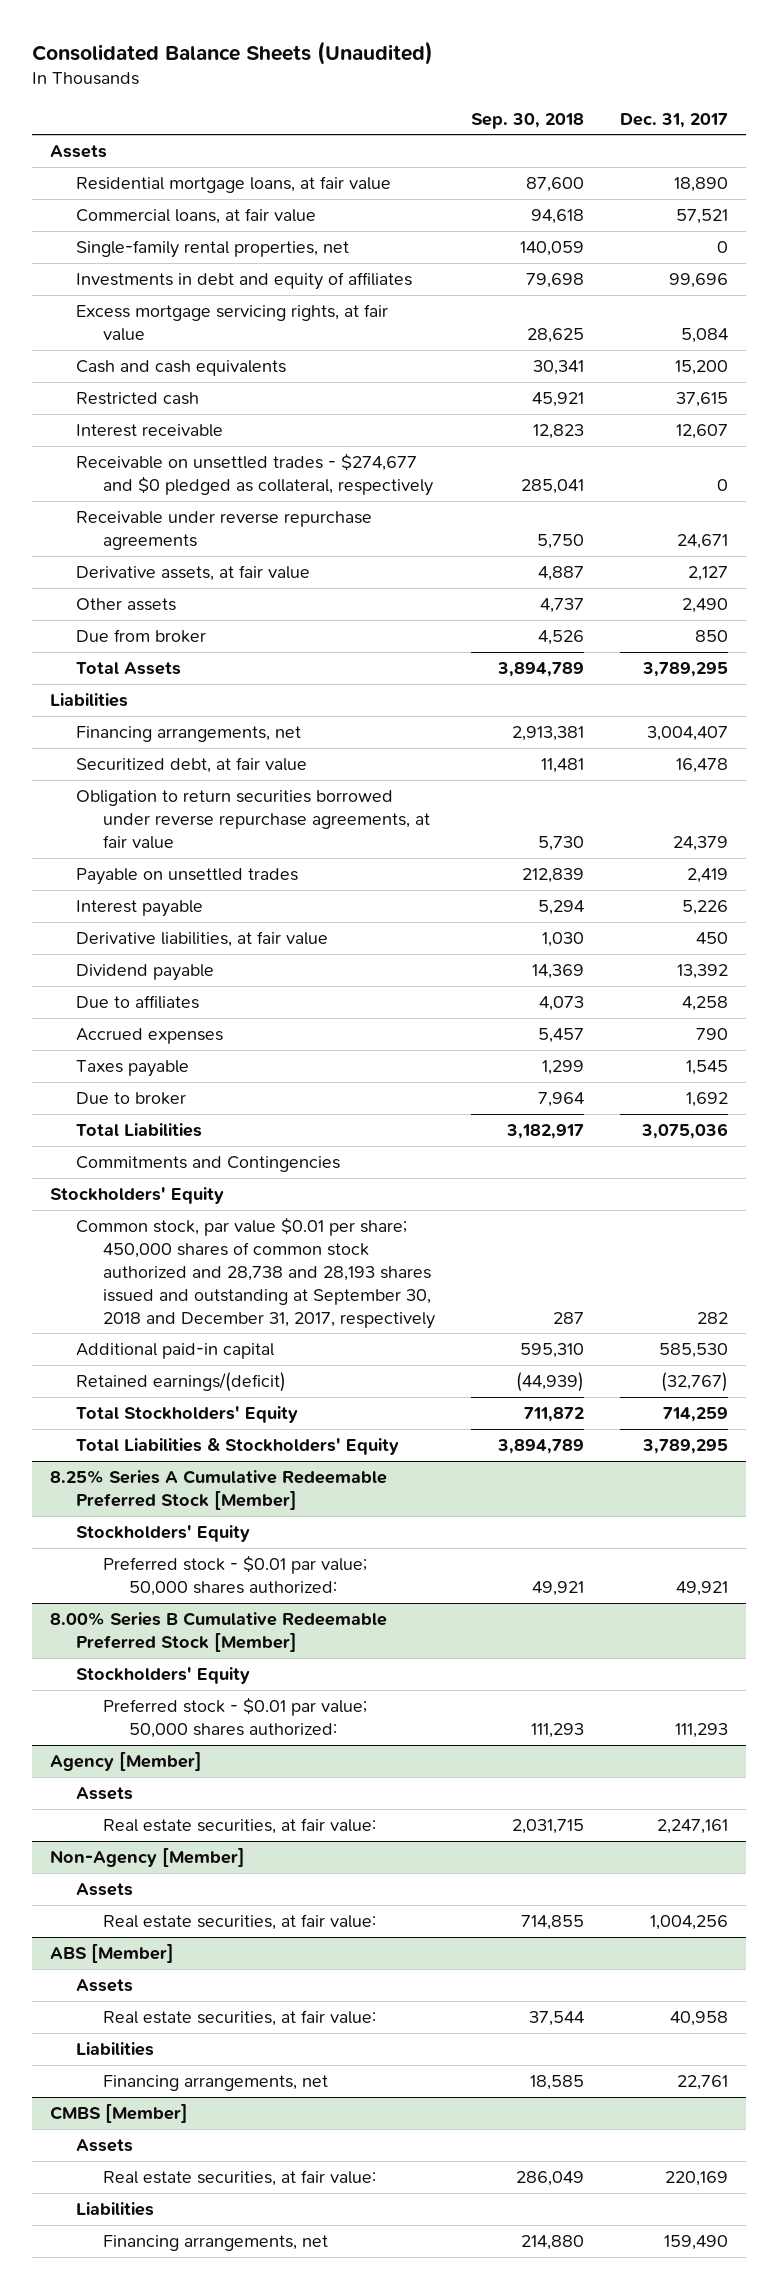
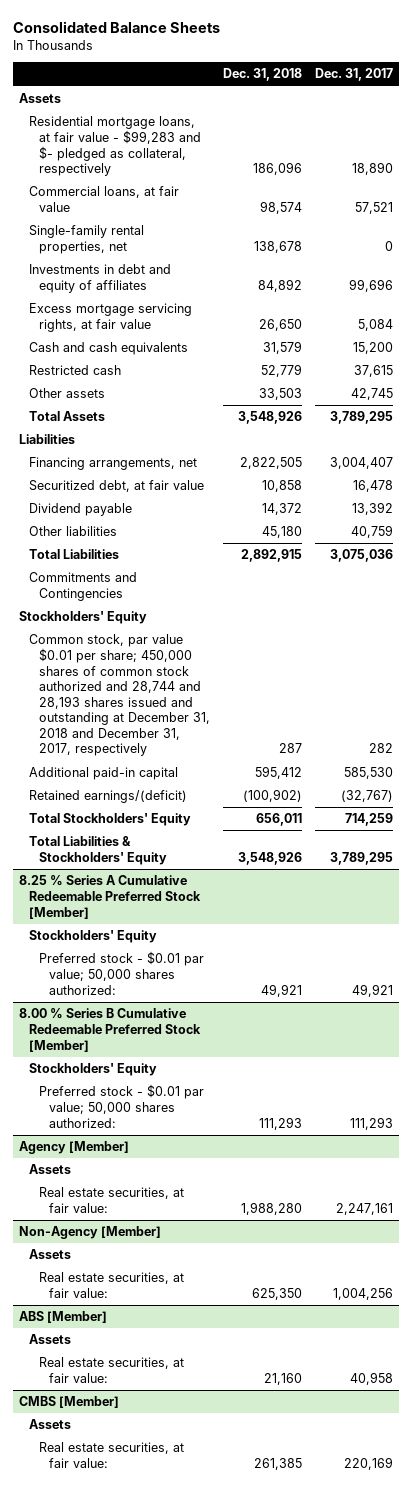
- Consolidated Balance Sheets (Unaudited)
+ Consolidated Balance Sheets
- | Sep. 30, 2018 | Dec. 31, 2017
+ | Dec. 31, 2018 | Dec. 31, 2017
- Residential mortgage loans, at fair value | 87,600 | 18,890
+ Residential mortgage loans, at fair value - $99,283 and $- pledged as collateral, respectively | 186,096 | 18,890
- Interest receivable | 12,823 | 12,607
- Receivable on unsettled trades - $274,677 and $0 pledged as collateral, respectively | 285,041 | 0
- Receivable under reverse repurchase agreements | 5,750 | 24,671
- Derivative assets, at fair value | 4,887 | 2,127
- Other assets | 4,737 | 2,490
- Due from broker | 4,526 | 850
+ Other assets | 33,503 | 42,745
- Obligation to return securities borrowed under reverse repurchase agreements, at fair value | 5,730 | 24,379
- Payable on unsettled trades | 212,839 | 2,419
- Interest payable | 5,294 | 5,226
- Derivative liabilities, at fair value | 1,030 | 450
- Due to affiliates | 4,073 | 4,258
- Accrued expenses | 5,457 | 790
- Taxes payable | 1,299 | 1,545
- Due to broker | 7,964 | 1,692
+ Other liabilities | 45,180 | 40,759
- Common stock, par value $0.01 per share; 450,000 shares of common stock authorized and 28,738 and 28,193 shares issued and outstanding at September 30, 2018 and December 31, 2017, respectively | 287 | 282
+ Common stock, par value $0.01 per share; 450,000 shares of common stock authorized and 28,744 and 28,193 shares issued and outstanding at December 31, 2018 and December 31, 2017, respectively | 287 | 282
- 8.25% Series A Cumulative Redeemable Preferred Stock [Member]
+ 8.25 % Series A Cumulative Redeemable Preferred Stock [Member]
- 8.00% Series B Cumulative Redeemable Preferred Stock [Member]
+ 8.00 % Series B Cumulative Redeemable Preferred Stock [Member]
@ ABS [Member]
- Liabilities
- Financing arrangements, net | 18,585 | 22,761
@ CMBS [Member]
- Liabilities
- Financing arrangements, net | 214,880 | 159,490

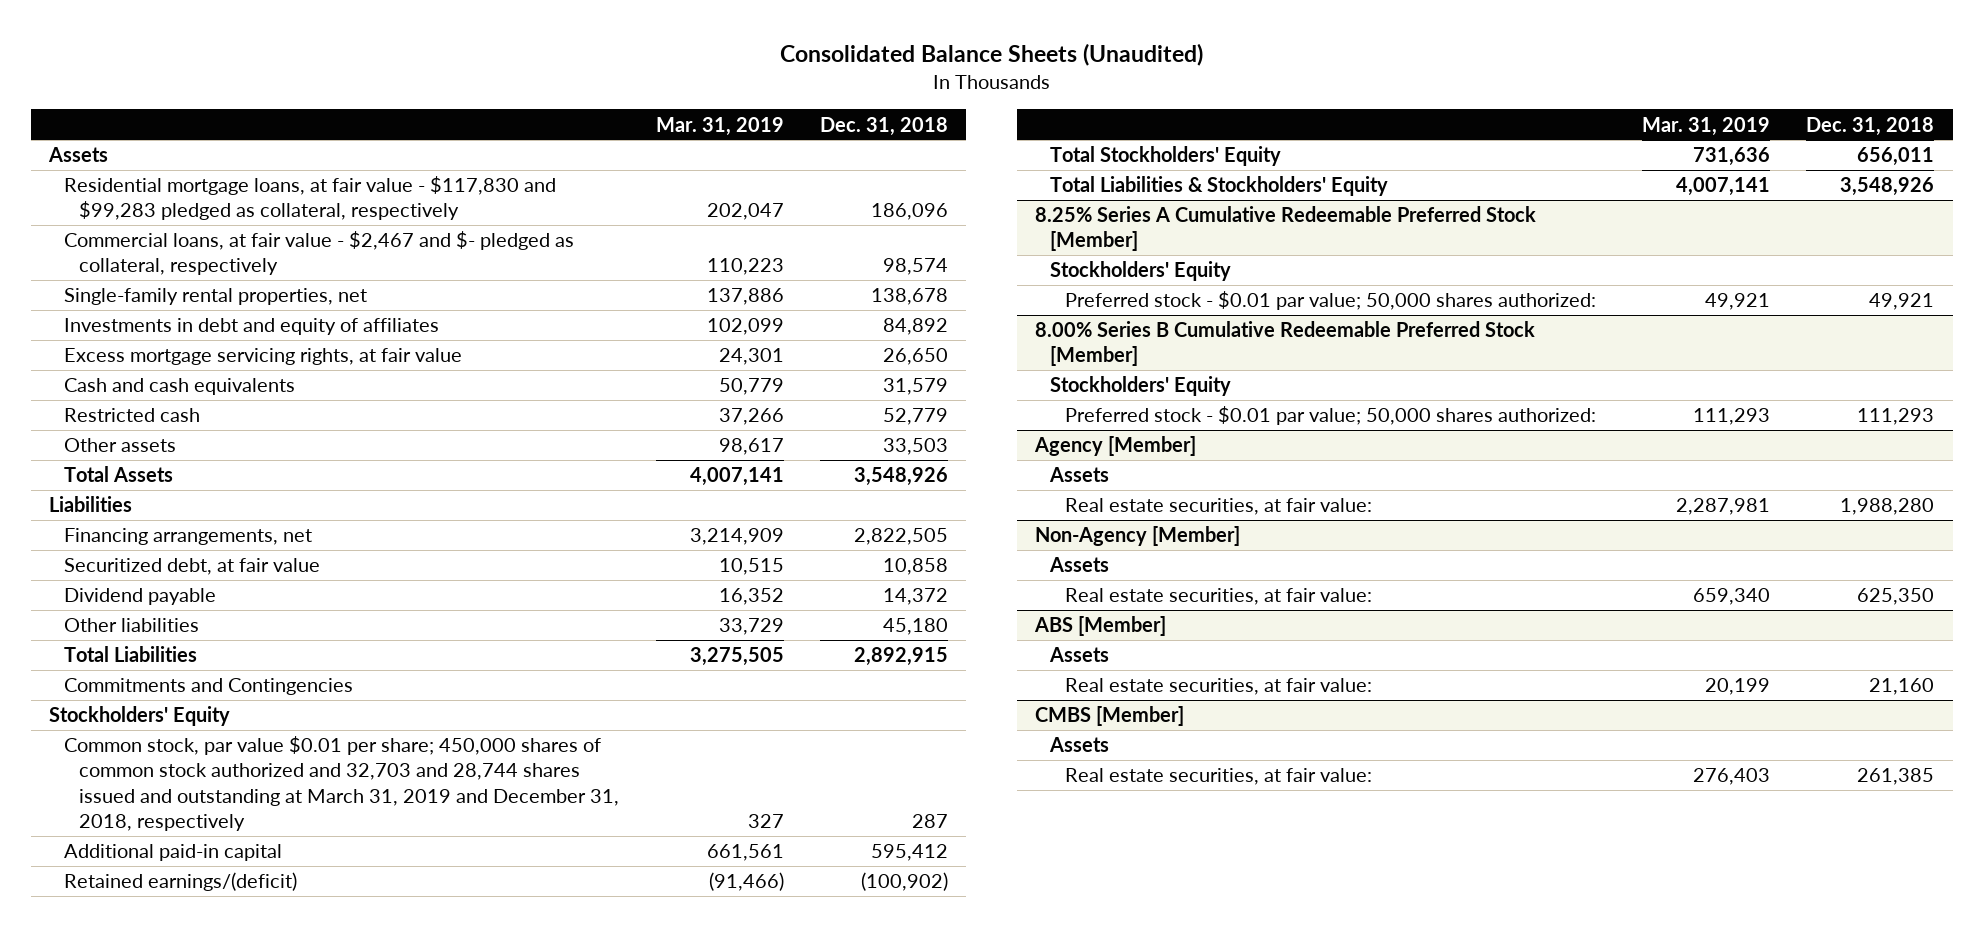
- Consolidated Balance Sheets
+ Consolidated Balance Sheets (Unaudited)
- | Dec. 31, 2018 | Dec. 31, 2017
+ | Mar. 31, 2019 | Dec. 31, 2018
- Residential mortgage loans, at fair value - $99,283 and $- pledged as collateral, respectively | 186,096 | 18,890
- Commercial loans, at fair value | 98,574 | 57,521
+ Residential mortgage loans, at fair value - $117,830 and $99,283 pledged as collateral, respectively | 202,047 | 186,096
+ Commercial loans, at fair value - $2,467 and $- pledged as collateral, respectively | 110,223 | 98,574
- Common stock, par value $0.01 per share; 450,000 shares of common stock authorized and 28,744 and 28,193 shares issued and outstanding at December 31, 2018 and December 31, 2017, respectively | 287 | 282
+ Common stock, par value $0.01 per share; 450,000 shares of common stock authorized and 32,703 and 28,744 shares issued and outstanding at March 31, 2019 and December 31, 2018, respectively | 327 | 287
- 8.25 % Series A Cumulative Redeemable Preferred Stock [Member]
+ 8.25% Series A Cumulative Redeemable Preferred Stock [Member]
- 8.00 % Series B Cumulative Redeemable Preferred Stock [Member]
+ 8.00% Series B Cumulative Redeemable Preferred Stock [Member]

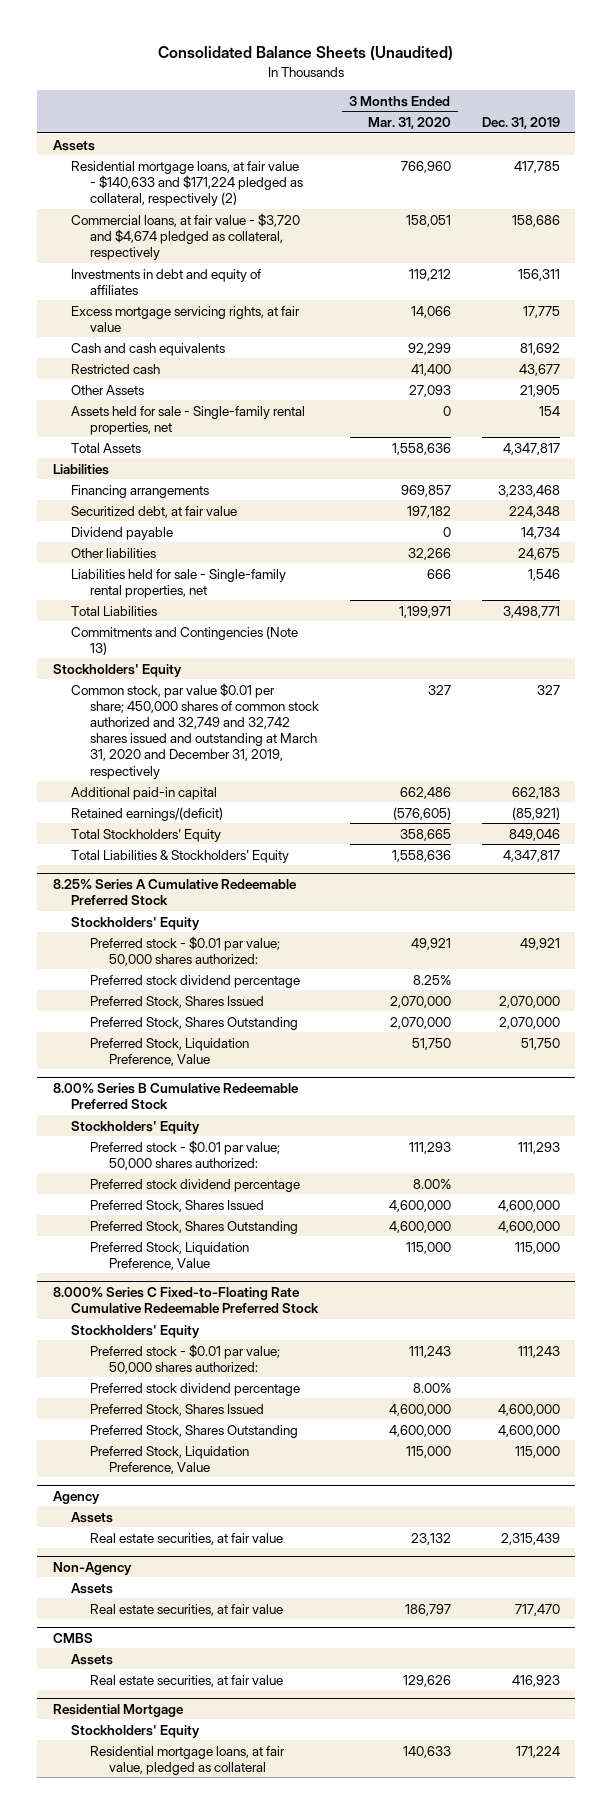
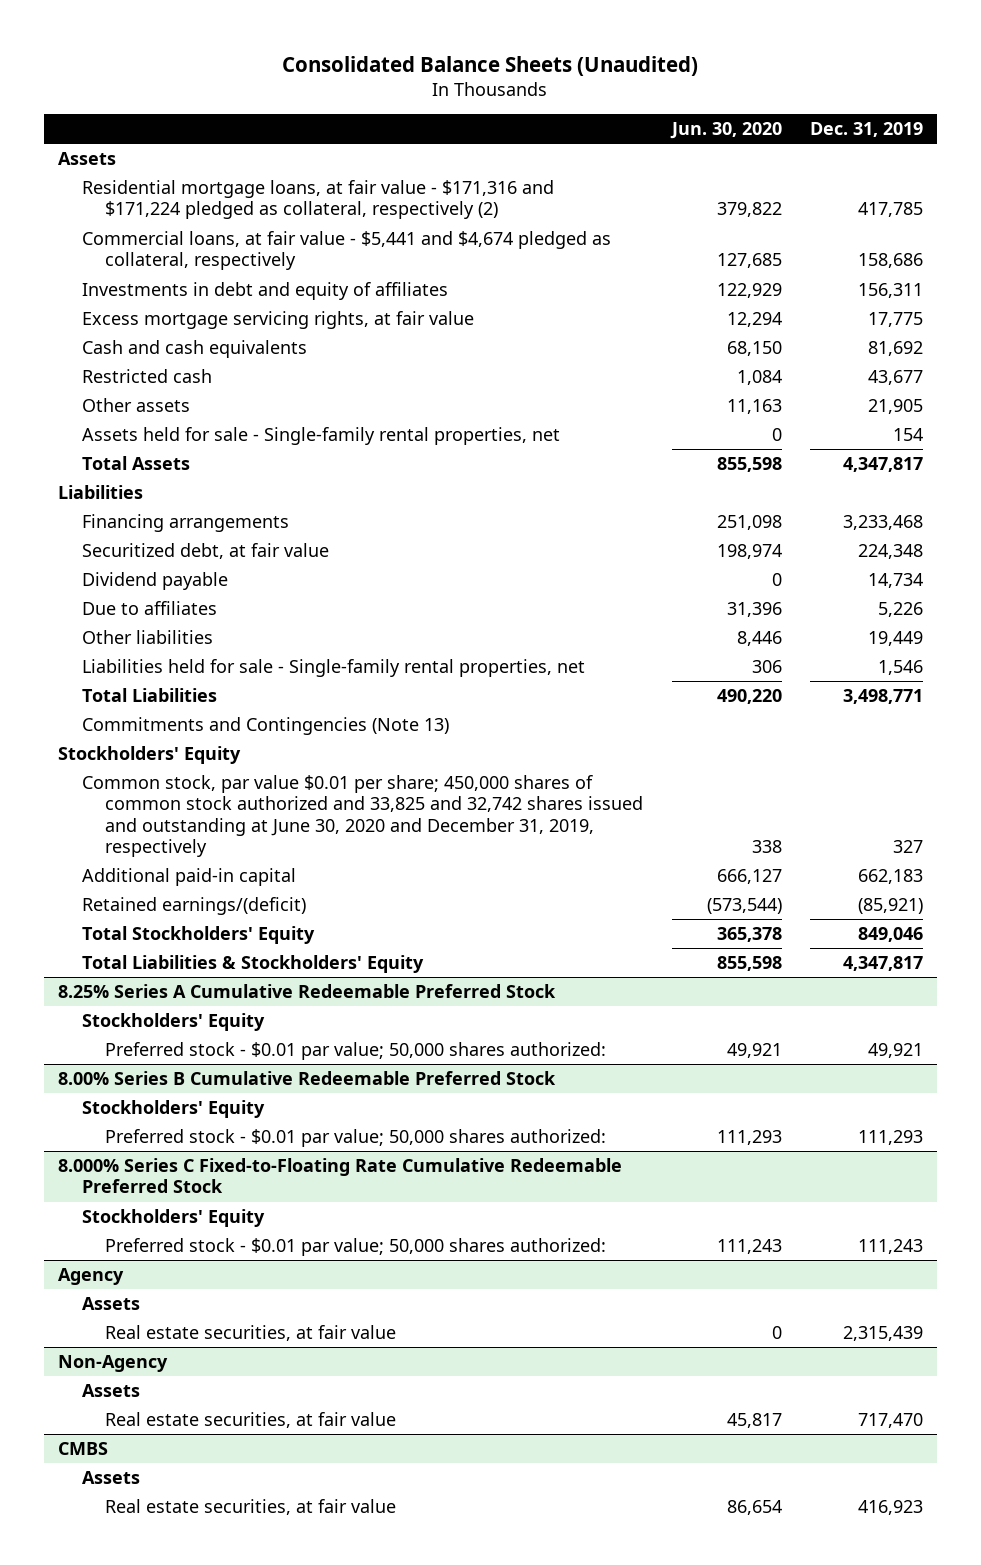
- | 3 Months Ended Mar. 31, 2020 | Dec. 31, 2019
+ | Jun. 30, 2020 | Dec. 31, 2019
- Residential mortgage loans, at fair value - $140,633 and $171,224 pledged as collateral, respectively (2) | 766,960 | 417,785
- Commercial loans, at fair value - $3,720 and $4,674 pledged as collateral, respectively | 158,051 | 158,686
+ Residential mortgage loans, at fair value - $171,316 and $171,224 pledged as collateral, respectively (2) | 379,822 | 417,785
+ Commercial loans, at fair value - $5,441 and $4,674 pledged as collateral, respectively | 127,685 | 158,686
- Other Assets | 27,093 | 21,905
+ Other assets | 11,163 | 21,905
- Other liabilities | 32,266 | 24,675
+ Due to affiliates | 31,396 | 5,226
+ Other liabilities | 8,446 | 19,449
- Common stock, par value $0.01 per share; 450,000 shares of common stock authorized and 32,749 and 32,742 shares issued and outstanding at March 31, 2020 and December 31, 2019, respectively | 327 | 327
+ Common stock, par value $0.01 per share; 450,000 shares of common stock authorized and 33,825 and 32,742 shares issued and outstanding at June 30, 2020 and December 31, 2019, respectively | 338 | 327
@ 8.25% Series A Cumulative Redeemable Preferred Stock
- Preferred stock dividend percentage | 8.25% |
- Preferred Stock, Shares Issued | 2,070,000 | 2,070,000
- Preferred Stock, Shares Outstanding | 2,070,000 | 2,070,000
- Preferred Stock, Liquidation Preference, Value | 51,750 | 51,750
@ 8.00% Series B Cumulative Redeemable Preferred Stock
- Preferred stock dividend percentage | 8.00% |
- Preferred Stock, Shares Issued | 4,600,000 | 4,600,000
- Preferred Stock, Shares Outstanding | 4,600,000 | 4,600,000
- Preferred Stock, Liquidation Preference, Value | 115,000 | 115,000
@ 8.000% Series C Fixed-to-Floating Rate Cumulative Redeemable Preferred Stock
- Preferred stock dividend percentage | 8.00% |
- Preferred Stock, Shares Issued | 4,600,000 | 4,600,000
- Preferred Stock, Shares Outstanding | 4,600,000 | 4,600,000
- Preferred Stock, Liquidation Preference, Value | 115,000 | 115,000
- Residential Mortgage
- Stockholders' Equity
- Residential mortgage loans, at fair value, pledged as collateral | 140,633 | 171,224

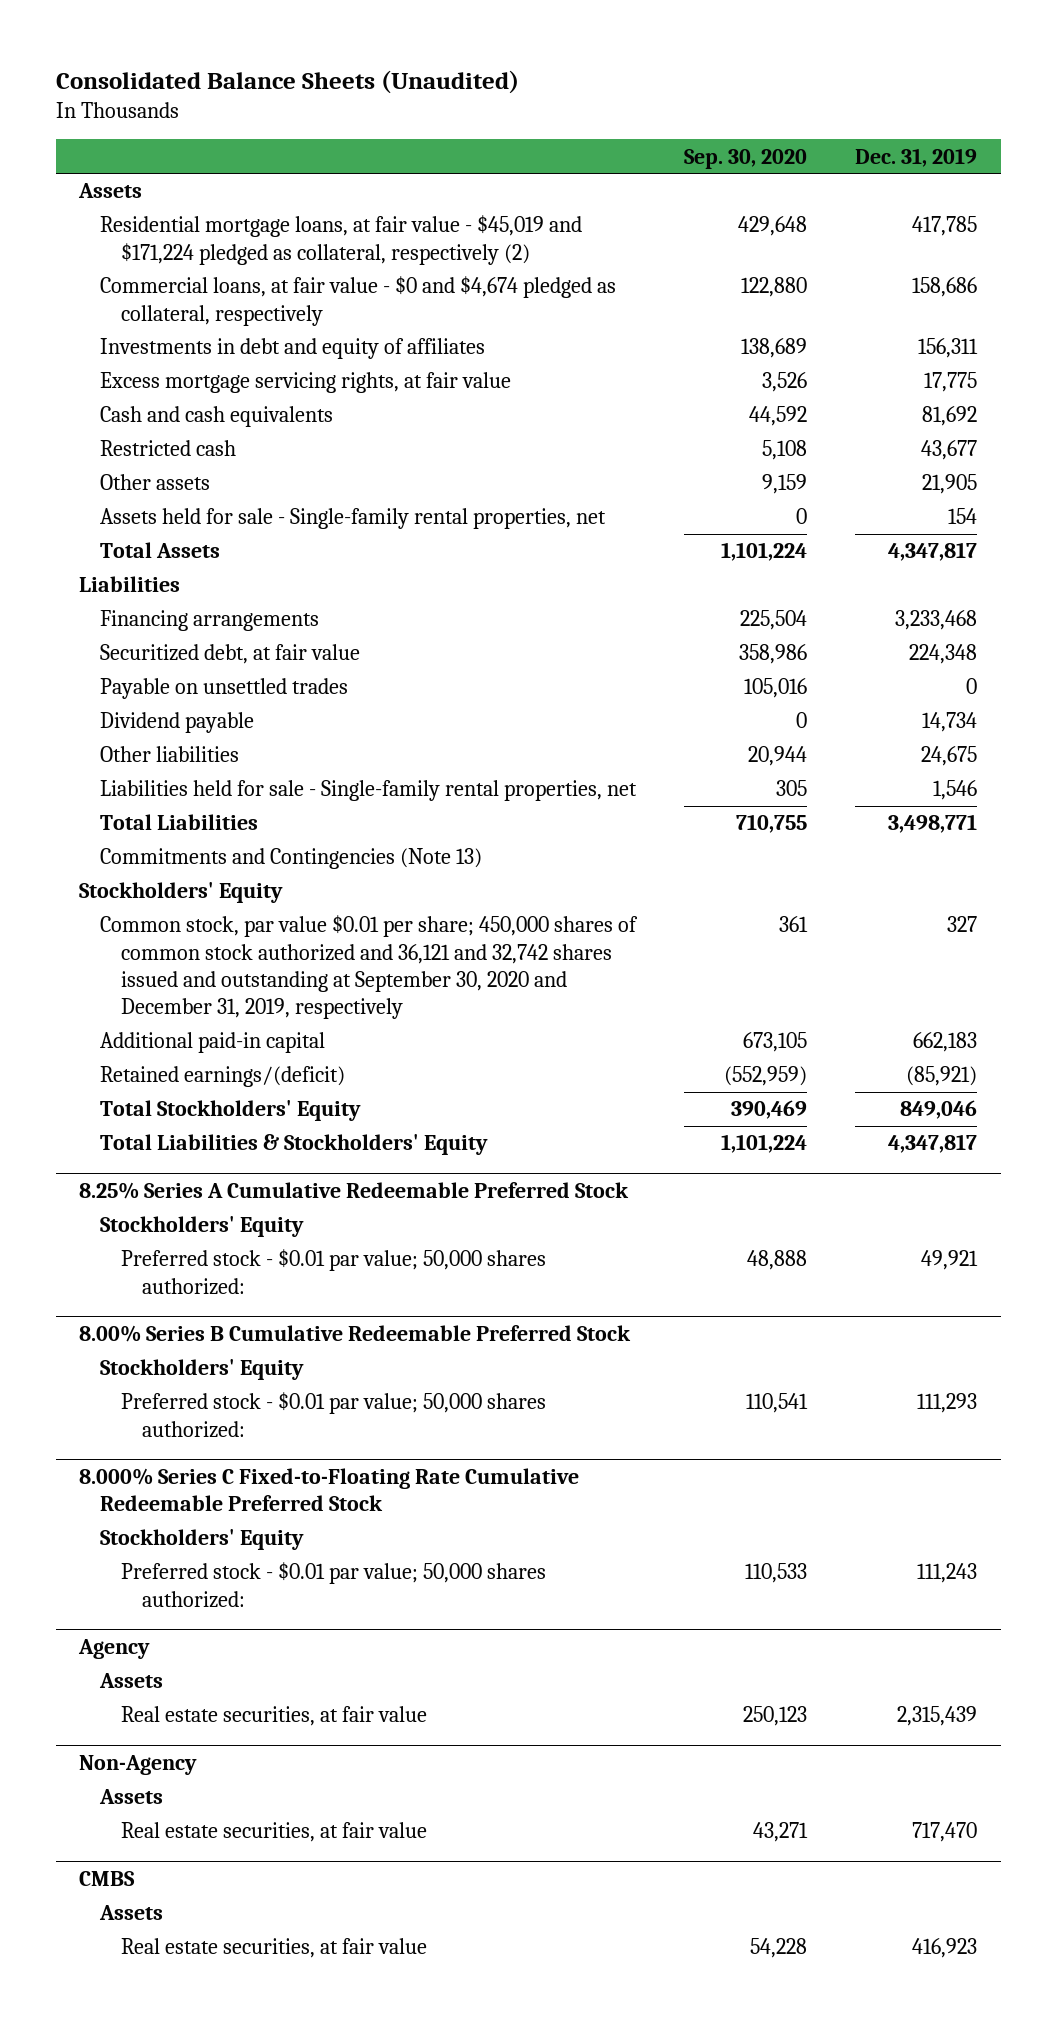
- | Jun. 30, 2020 | Dec. 31, 2019
+ | Sep. 30, 2020 | Dec. 31, 2019
- Residential mortgage loans, at fair value - $171,316 and $171,224 pledged as collateral, respectively (2) | 379,822 | 417,785
- Commercial loans, at fair value - $5,441 and $4,674 pledged as collateral, respectively | 127,685 | 158,686
+ Residential mortgage loans, at fair value - $45,019 and $171,224 pledged as collateral, respectively (2) | 429,648 | 417,785
+ Commercial loans, at fair value - $0 and $4,674 pledged as collateral, respectively | 122,880 | 158,686
+ Payable on unsettled trades | 105,016 | 0
- Due to affiliates | 31,396 | 5,226
- Other liabilities | 8,446 | 19,449
+ Other liabilities | 20,944 | 24,675
- Common stock, par value $0.01 per share; 450,000 shares of common stock authorized and 33,825 and 32,742 shares issued and outstanding at June 30, 2020 and December 31, 2019, respectively | 338 | 327
+ Common stock, par value $0.01 per share; 450,000 shares of common stock authorized and 36,121 and 32,742 shares issued and outstanding at September 30, 2020 and December 31, 2019, respectively | 361 | 327

